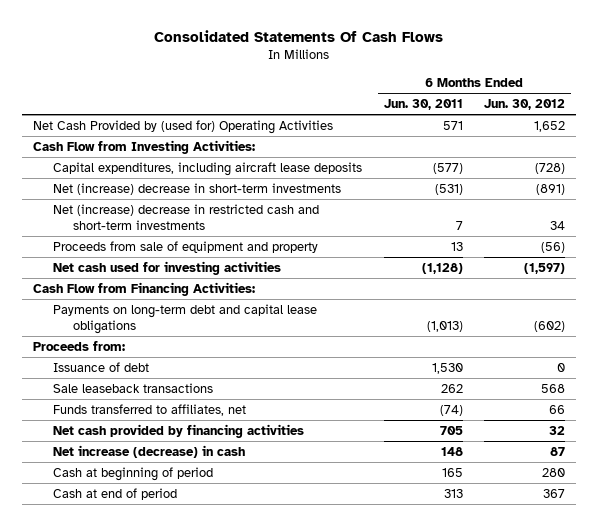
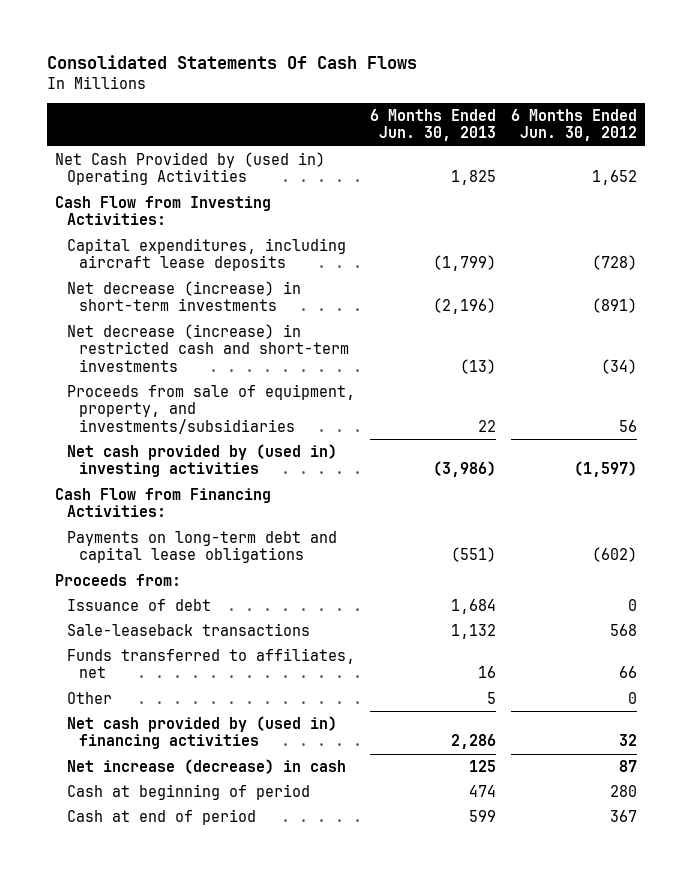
- | 6 Months Ended Jun. 30, 2011 | 6 Months Ended Jun. 30, 2012
+ | 6 Months Ended Jun. 30, 2013 | 6 Months Ended Jun. 30, 2012
- Net Cash Provided by (used for) Operating Activities | 571 | 1,652
+ Net Cash Provided by (used in) Operating Activities | 1,825 | 1,652
- Net (increase) decrease in short-term investments | (531) | (891)
- Net (increase) decrease in restricted cash and short-term investments | 7 | 34
- Proceeds from sale of equipment and property | 13 | (56)
- Net cash used for investing activities | (1,128) | (1,597)
+ Net decrease (increase) in short-term investments | (2,196) | (891)
+ Net decrease (increase) in restricted cash and short-term investments | (13) | (34)
+ Proceeds from sale of equipment, property, and investments/subsidiaries | 22 | 56
+ Net cash provided by (used in) investing activities | (3,986) | (1,597)
- Sale leaseback transactions | 262 | 568
+ Sale-leaseback transactions | 1,132 | 568
- Net cash provided by financing activities | 705 | 32
+ Other | 5 | 0
+ Net cash provided by (used in) financing activities | 2,286 | 32

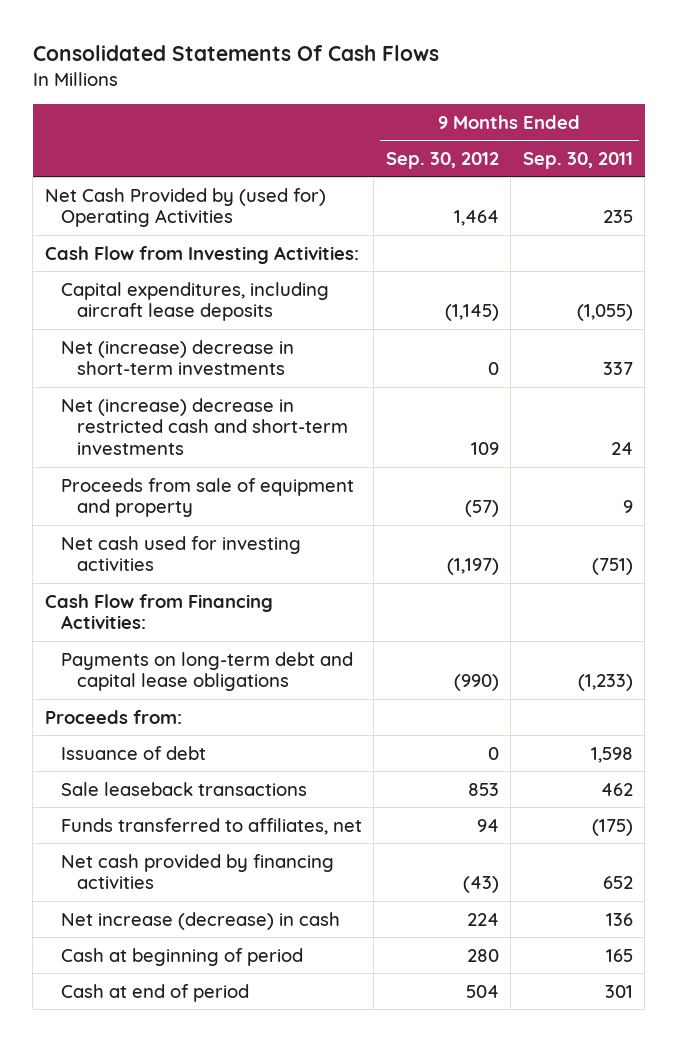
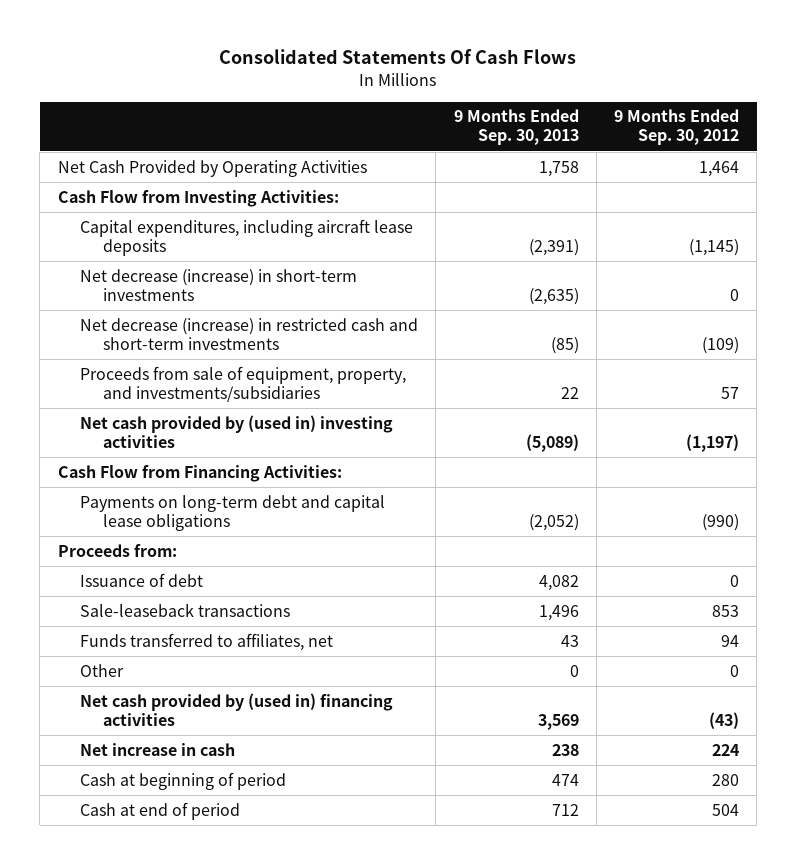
- | 9 Months Ended Sep. 30, 2012 | 9 Months Ended Sep. 30, 2011
+ | 9 Months Ended Sep. 30, 2013 | 9 Months Ended Sep. 30, 2012
- Net Cash Provided by (used for) Operating Activities | 1,464 | 235
+ Net Cash Provided by Operating Activities | 1,758 | 1,464
- Net (increase) decrease in short-term investments | 0 | 337
- Net (increase) decrease in restricted cash and short-term investments | 109 | 24
- Proceeds from sale of equipment and property | (57) | 9
- Net cash used for investing activities | (1,197) | (751)
+ Net decrease (increase) in short-term investments | (2,635) | 0
+ Net decrease (increase) in restricted cash and short-term investments | (85) | (109)
+ Proceeds from sale of equipment, property, and investments/subsidiaries | 22 | 57
+ Net cash provided by (used in) investing activities | (5,089) | (1,197)
- Sale leaseback transactions | 853 | 462
+ Sale-leaseback transactions | 1,496 | 853
- Net cash provided by financing activities | (43) | 652
- Net increase (decrease) in cash | 224 | 136
+ Other | 0 | 0
+ Net cash provided by (used in) financing activities | 3,569 | (43)
+ Net increase in cash | 238 | 224

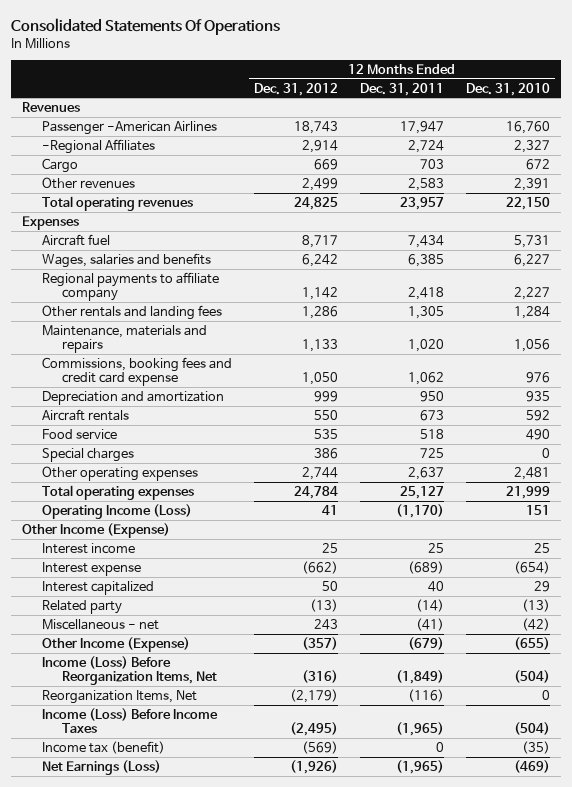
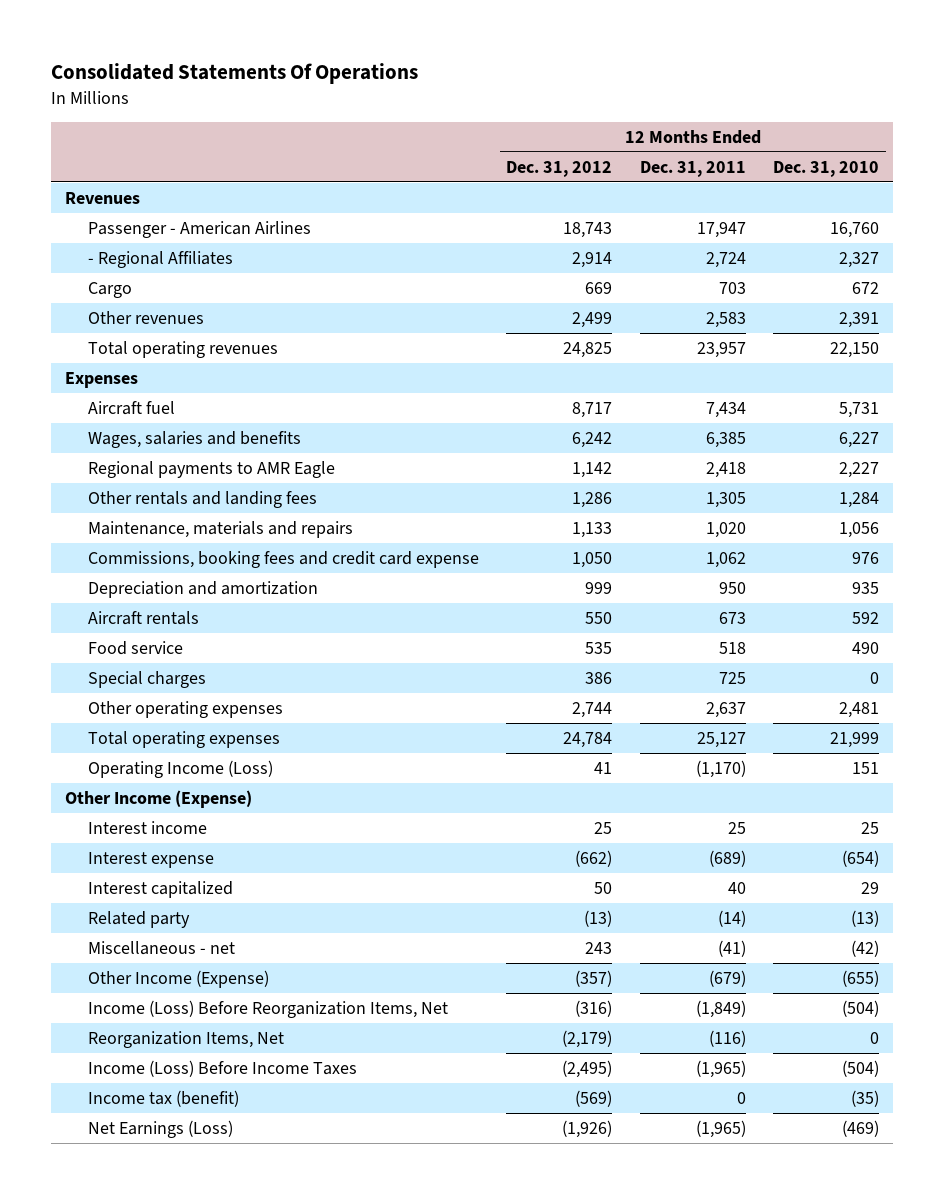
- Passenger -American Airlines | 18,743 | 17,947 | 16,760
- -Regional Affiliates | 2,914 | 2,724 | 2,327
+ Passenger - American Airlines | 18,743 | 17,947 | 16,760
+ - Regional Affiliates | 2,914 | 2,724 | 2,327
- Regional payments to affiliate company | 1,142 | 2,418 | 2,227
+ Regional payments to AMR Eagle | 1,142 | 2,418 | 2,227

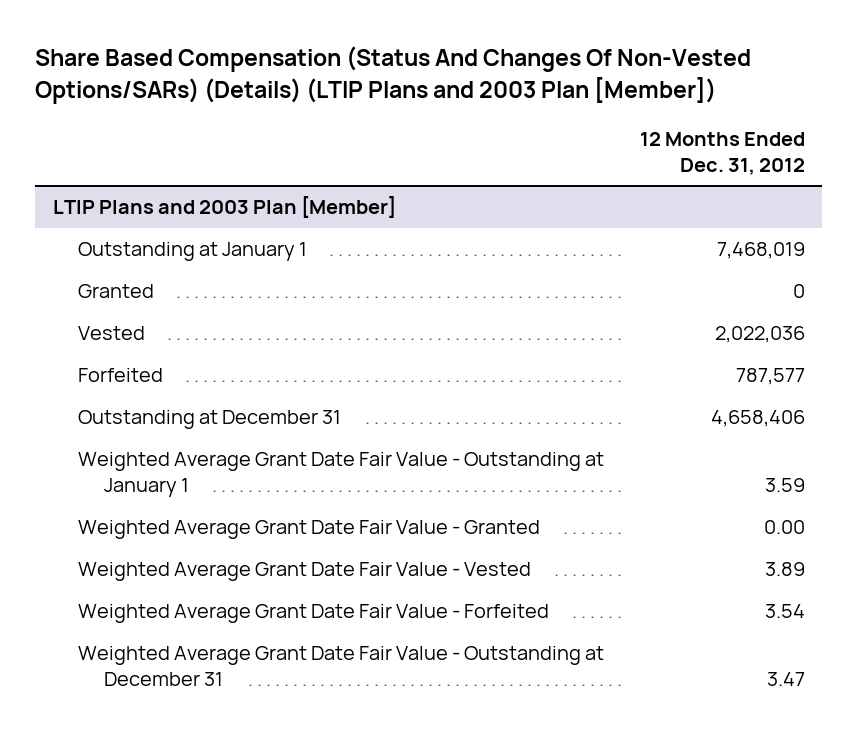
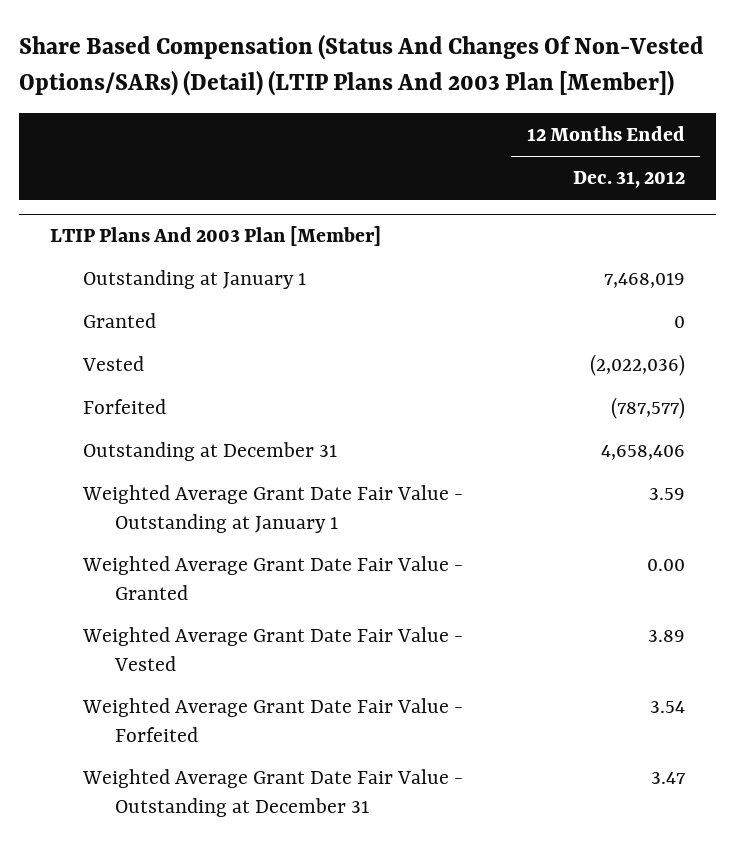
- Share Based Compensation (Status And Changes Of Non-Vested Options/SARs) (Details) (LTIP Plans and 2003 Plan [Member])
+ Share Based Compensation (Status And Changes Of Non-Vested Options/SARs) (Detail) (LTIP Plans And 2003 Plan [Member])
- LTIP Plans and 2003 Plan [Member]
+ LTIP Plans And 2003 Plan [Member]
- Vested | 2,022,036
- Forfeited | 787,577
+ Vested | (2,022,036)
+ Forfeited | (787,577)

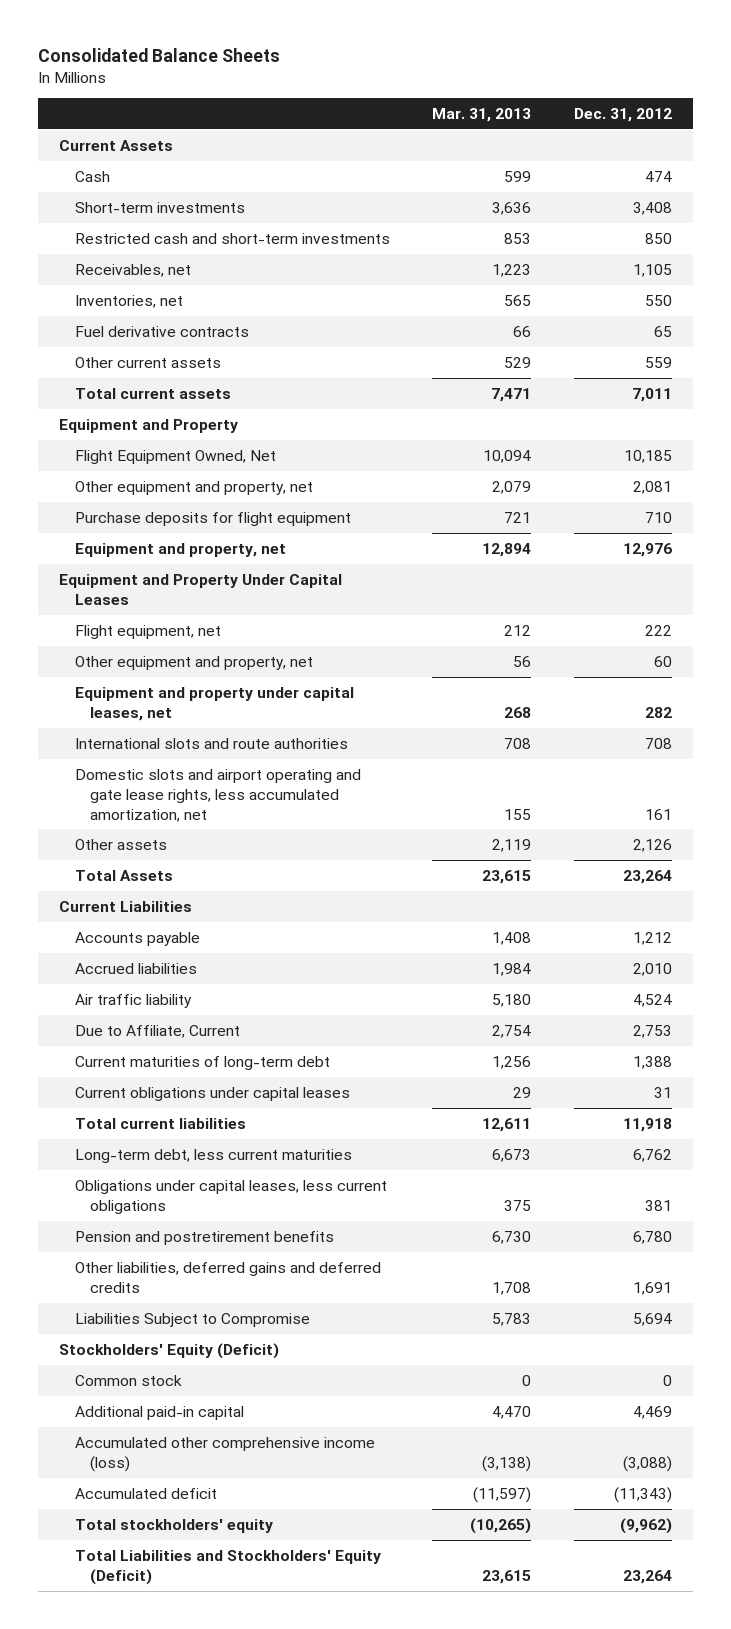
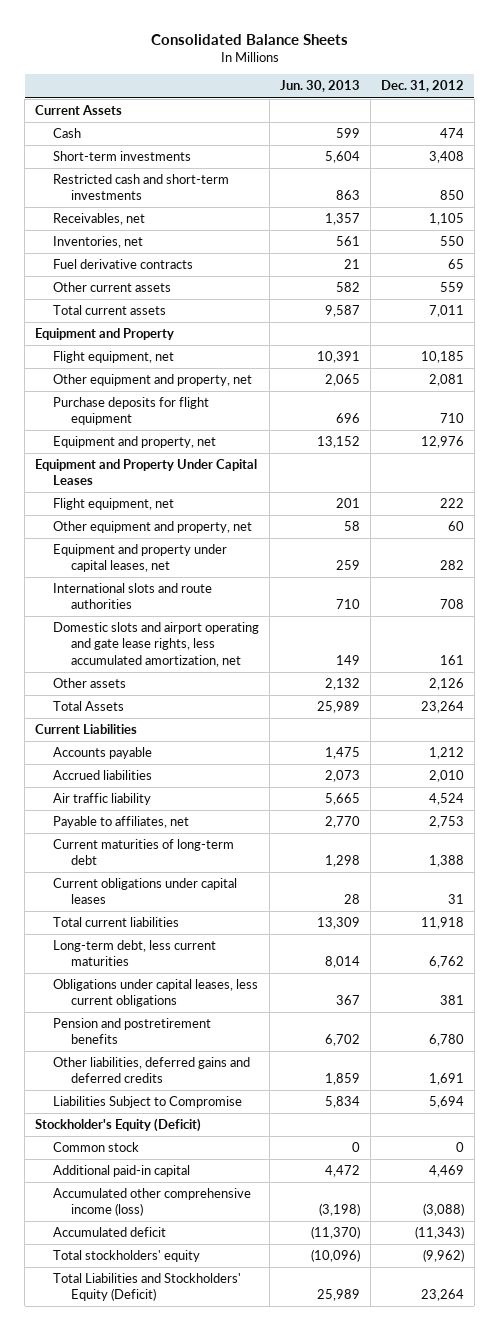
- | Mar. 31, 2013 | Dec. 31, 2012
+ | Jun. 30, 2013 | Dec. 31, 2012
- Flight Equipment Owned, Net | 10,094 | 10,185
+ Flight equipment, net | 10,391 | 10,185
- Due to Affiliate, Current | 2,754 | 2,753
+ Payable to affiliates, net | 2,770 | 2,753
- Stockholders' Equity (Deficit)
+ Stockholder's Equity (Deficit)

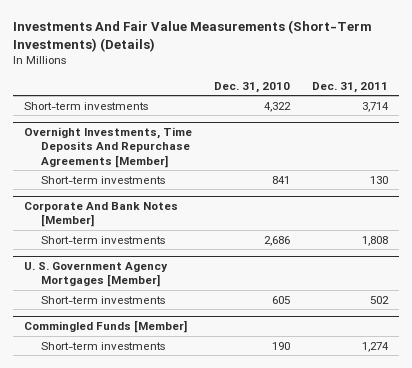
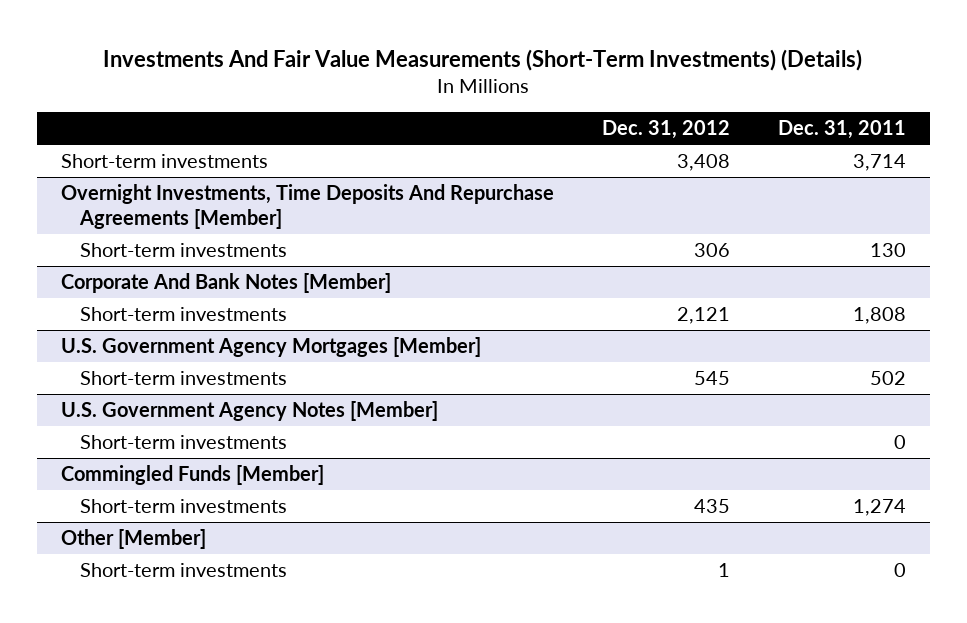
- | Dec. 31, 2010 | Dec. 31, 2011
+ | Dec. 31, 2012 | Dec. 31, 2011
- U. S. Government Agency Mortgages [Member]
+ U.S. Government Agency Mortgages [Member]
+ U.S. Government Agency Notes [Member]
+ Short-term investments | | 0
+ Other [Member]
+ Short-term investments | 1 | 0

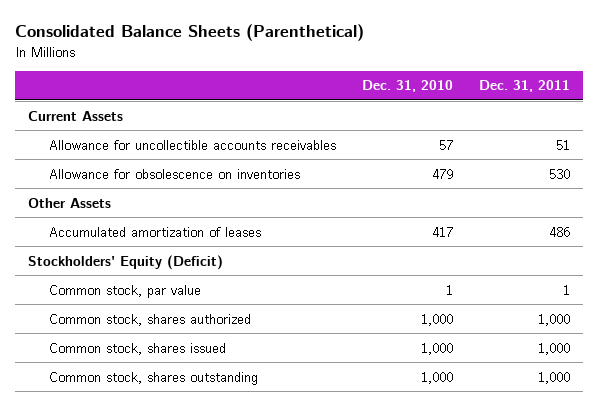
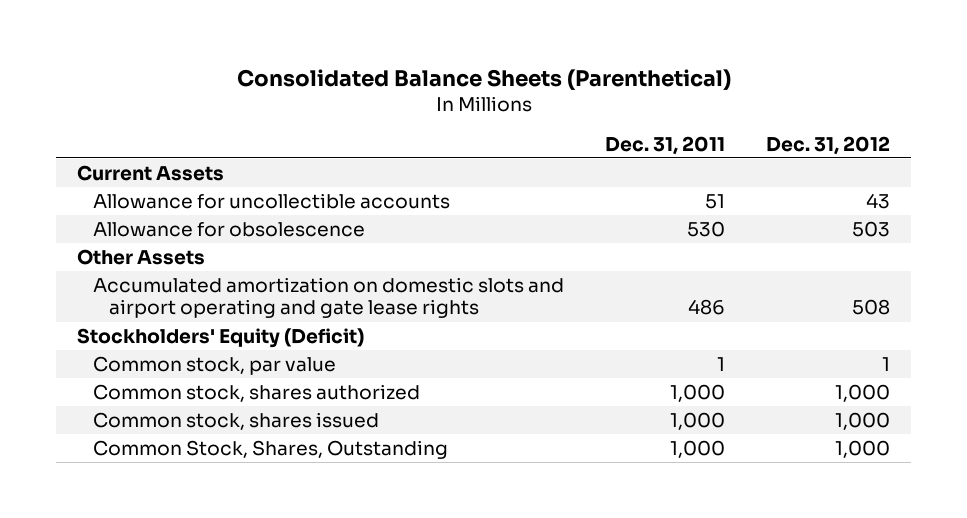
- | Dec. 31, 2010 | Dec. 31, 2011
+ | Dec. 31, 2011 | Dec. 31, 2012
- Allowance for uncollectible accounts receivables | 57 | 51
- Allowance for obsolescence on inventories | 479 | 530
+ Allowance for uncollectible accounts | 51 | 43
+ Allowance for obsolescence | 530 | 503
- Accumulated amortization of leases | 417 | 486
+ Accumulated amortization on domestic slots and airport operating and gate lease rights | 486 | 508
- Common stock, shares outstanding | 1,000 | 1,000
+ Common Stock, Shares, Outstanding | 1,000 | 1,000

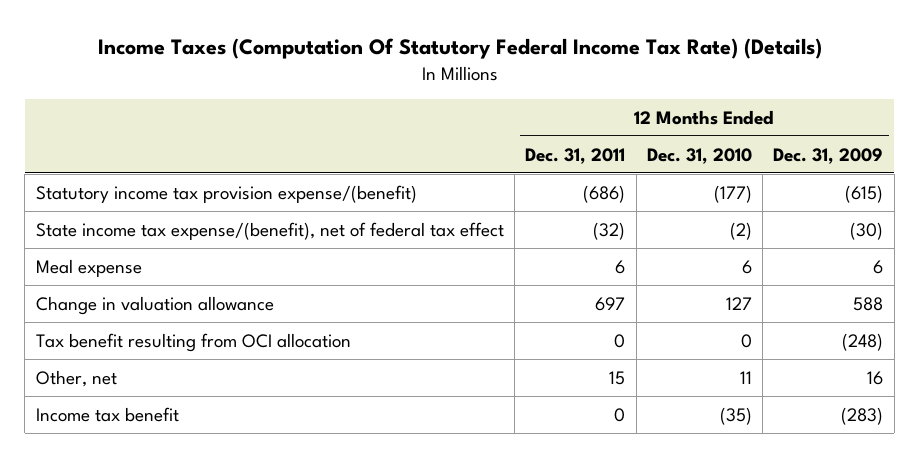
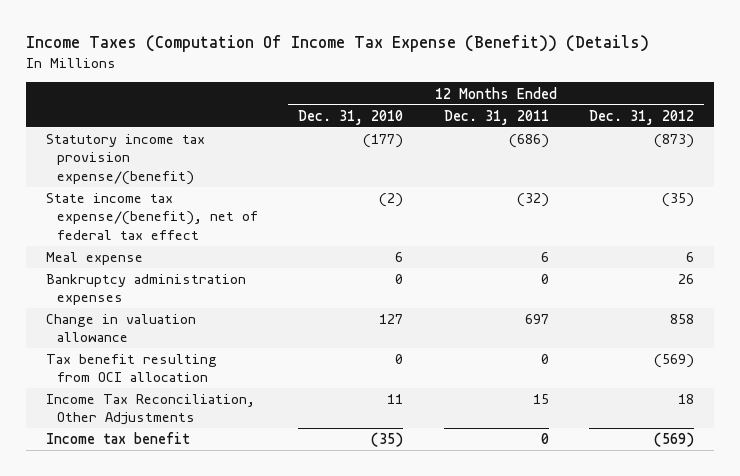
- Income Taxes (Computation Of Statutory Federal Income Tax Rate) (Details)
+ Income Taxes (Computation Of Income Tax Expense (Benefit)) (Details)
- | 12 Months Ended Dec. 31, 2011 | 12 Months Ended Dec. 31, 2010 | 12 Months Ended Dec. 31, 2009
+ | 12 Months Ended Dec. 31, 2010 | 12 Months Ended Dec. 31, 2011 | 12 Months Ended Dec. 31, 2012
+ Bankruptcy administration expenses | 0 | 0 | 26
- Other, net | 15 | 11 | 16
+ Income Tax Reconciliation, Other Adjustments | 11 | 15 | 18

